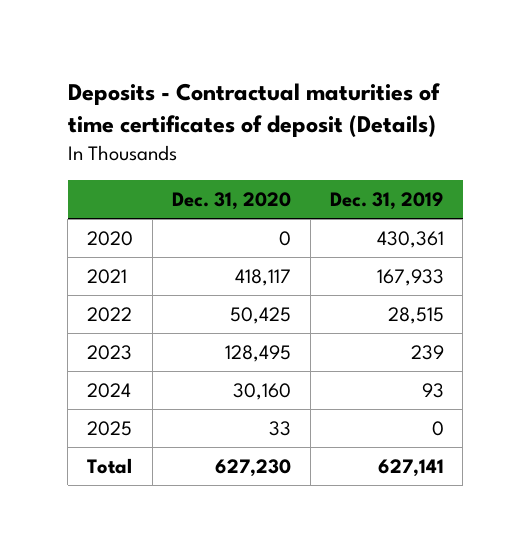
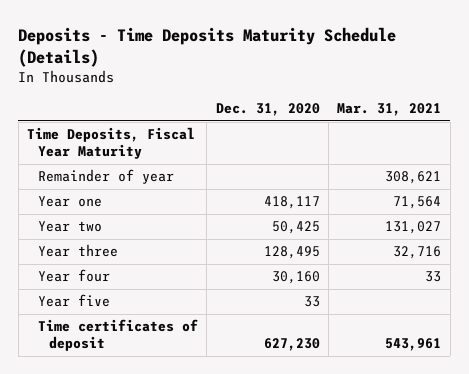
- Deposits - Contractual maturities of time certificates of deposit (Details)
+ Deposits - Time Deposits Maturity Schedule (Details)
- | Dec. 31, 2020 | Dec. 31, 2019
+ | Dec. 31, 2020 | Mar. 31, 2021
- 2020 | 0 | 430,361
- 2021 | 418,117 | 167,933
- 2022 | 50,425 | 28,515
- 2023 | 128,495 | 239
- 2024 | 30,160 | 93
- 2025 | 33 | 0
- Total | 627,230 | 627,141
+ Time Deposits, Fiscal Year Maturity
+ Remainder of year | | 308,621
+ Year one | 418,117 | 71,564
+ Year two | 50,425 | 131,027
+ Year three | 128,495 | 32,716
+ Year four | 30,160 | 33
+ Year five | 33 |
+ Time certificates of deposit | 627,230 | 543,961

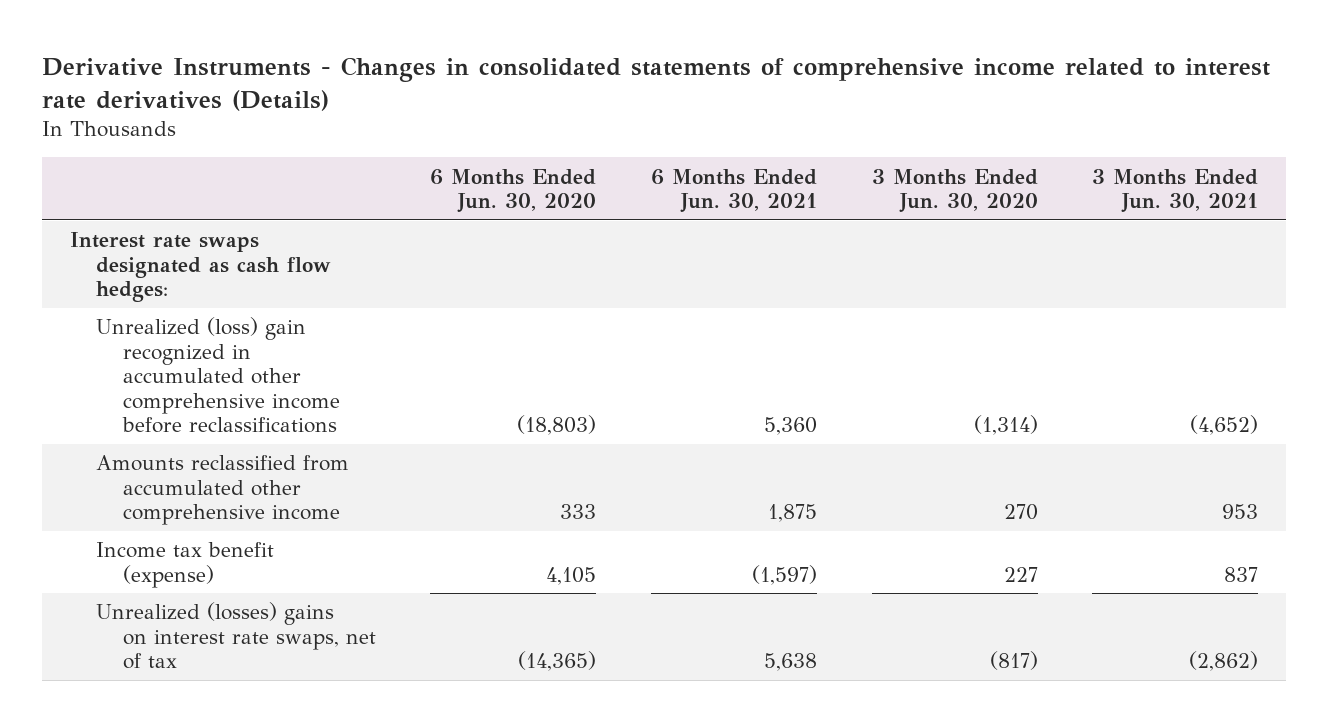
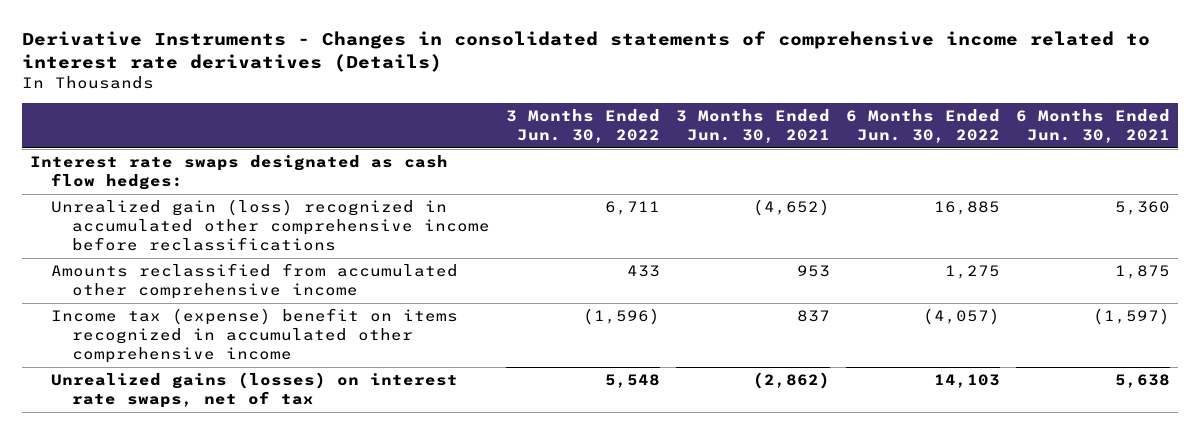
- | 6 Months Ended Jun. 30, 2020 | 6 Months Ended Jun. 30, 2021 | 3 Months Ended Jun. 30, 2020 | 3 Months Ended Jun. 30, 2021
+ | 3 Months Ended Jun. 30, 2022 | 3 Months Ended Jun. 30, 2021 | 6 Months Ended Jun. 30, 2022 | 6 Months Ended Jun. 30, 2021
- Unrealized (loss) gain recognized in accumulated other comprehensive income before reclassifications | (18,803) | 5,360 | (1,314) | (4,652)
+ Unrealized gain (loss) recognized in accumulated other comprehensive income before reclassifications | 6,711 | (4,652) | 16,885 | 5,360
- Income tax benefit (expense) | 4,105 | (1,597) | 227 | 837
- Unrealized (losses) gains on interest rate swaps, net of tax | (14,365) | 5,638 | (817) | (2,862)
+ Income tax (expense) benefit on items recognized in accumulated other comprehensive income | (1,596) | 837 | (4,057) | (1,597)
+ Unrealized gains (losses) on interest rate swaps, net of tax | 5,548 | (2,862) | 14,103 | 5,638

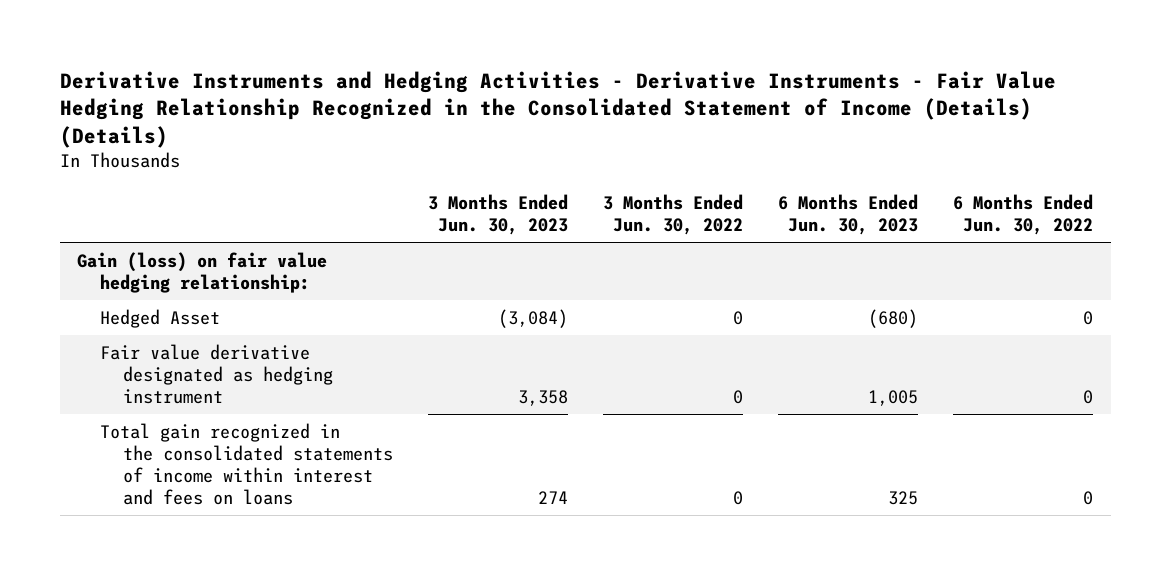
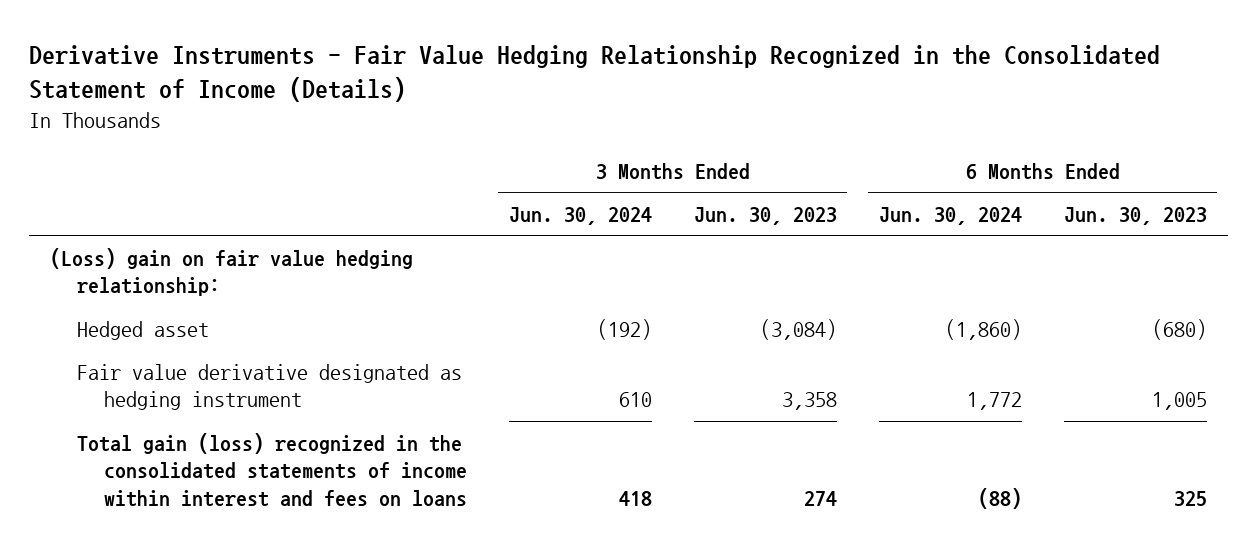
- Derivative Instruments and Hedging Activities - Derivative Instruments - Fair Value Hedging Relationship Recognized in the Consolidated Statement of Income (Details) (Details)
+ Derivative Instruments - Fair Value Hedging Relationship Recognized in the Consolidated Statement of Income (Details)
- | 3 Months Ended Jun. 30, 2023 | 3 Months Ended Jun. 30, 2022 | 6 Months Ended Jun. 30, 2023 | 6 Months Ended Jun. 30, 2022
+ | 3 Months Ended Jun. 30, 2024 | 3 Months Ended Jun. 30, 2023 | 6 Months Ended Jun. 30, 2024 | 6 Months Ended Jun. 30, 2023
- Gain (loss) on fair value hedging relationship:
- Hedged Asset | (3,084) | 0 | (680) | 0
+ (Loss) gain on fair value hedging relationship:
+ Hedged asset | (192) | (3,084) | (1,860) | (680)
- Total gain recognized in the consolidated statements of income within interest and fees on loans | 274 | 0 | 325 | 0
+ Total gain (loss) recognized in the consolidated statements of income within interest and fees on loans | 418 | 274 | (88) | 325

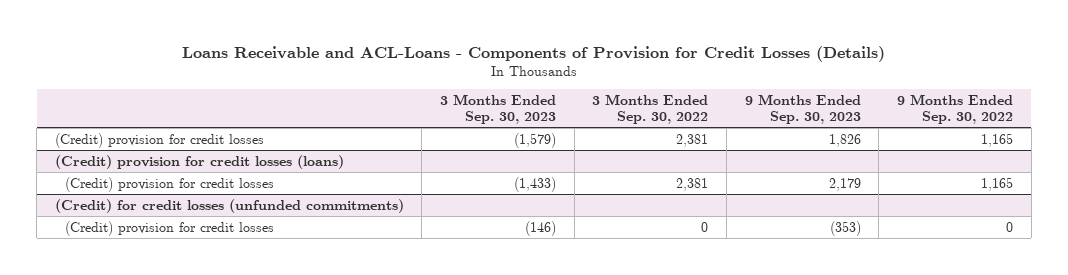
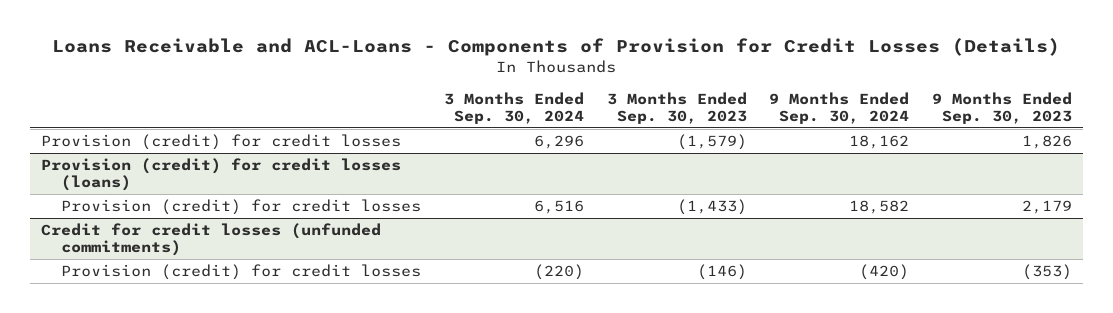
- | 3 Months Ended Sep. 30, 2023 | 3 Months Ended Sep. 30, 2022 | 9 Months Ended Sep. 30, 2023 | 9 Months Ended Sep. 30, 2022
+ | 3 Months Ended Sep. 30, 2024 | 3 Months Ended Sep. 30, 2023 | 9 Months Ended Sep. 30, 2024 | 9 Months Ended Sep. 30, 2023
- (Credit) provision for credit losses | (1,579) | 2,381 | 1,826 | 1,165
- (Credit) provision for credit losses (loans)
- (Credit) provision for credit losses | (1,433) | 2,381 | 2,179 | 1,165
- (Credit) for credit losses (unfunded commitments)
- (Credit) provision for credit losses | (146) | 0 | (353) | 0
+ Provision (credit) for credit losses | 6,296 | (1,579) | 18,162 | 1,826
+ Provision (credit) for credit losses (loans)
+ Provision (credit) for credit losses | 6,516 | (1,433) | 18,582 | 2,179
+ Credit for credit losses (unfunded commitments)
+ Provision (credit) for credit losses | (220) | (146) | (420) | (353)

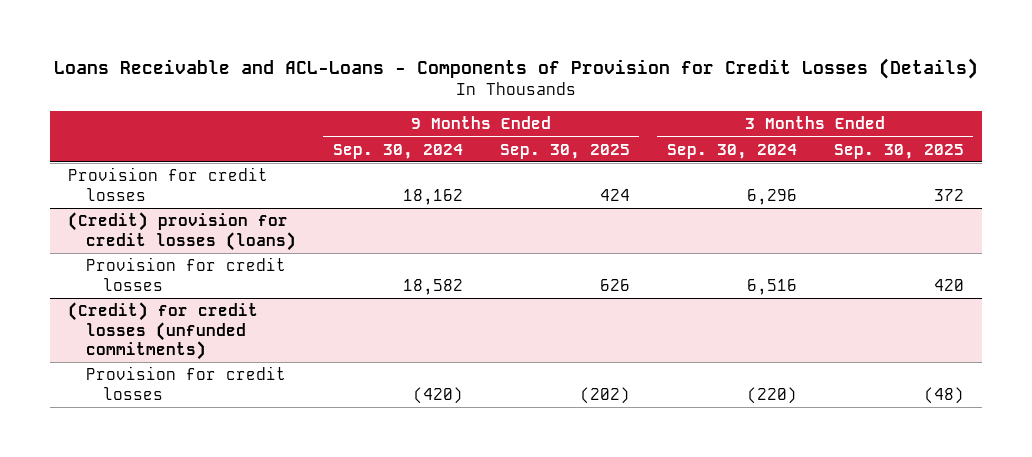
- | 3 Months Ended Sep. 30, 2024 | 3 Months Ended Sep. 30, 2023 | 9 Months Ended Sep. 30, 2024 | 9 Months Ended Sep. 30, 2023
+ | 9 Months Ended Sep. 30, 2024 | 9 Months Ended Sep. 30, 2025 | 3 Months Ended Sep. 30, 2024 | 3 Months Ended Sep. 30, 2025
- Provision (credit) for credit losses | 6,296 | (1,579) | 18,162 | 1,826
- Provision (credit) for credit losses (loans)
- Provision (credit) for credit losses | 6,516 | (1,433) | 18,582 | 2,179
- Credit for credit losses (unfunded commitments)
- Provision (credit) for credit losses | (220) | (146) | (420) | (353)
+ Provision for credit losses | 18,162 | 424 | 6,296 | 372
+ (Credit) provision for credit losses (loans)
+ Provision for credit losses | 18,582 | 626 | 6,516 | 420
+ (Credit) for credit losses (unfunded commitments)
+ Provision for credit losses | (420) | (202) | (220) | (48)

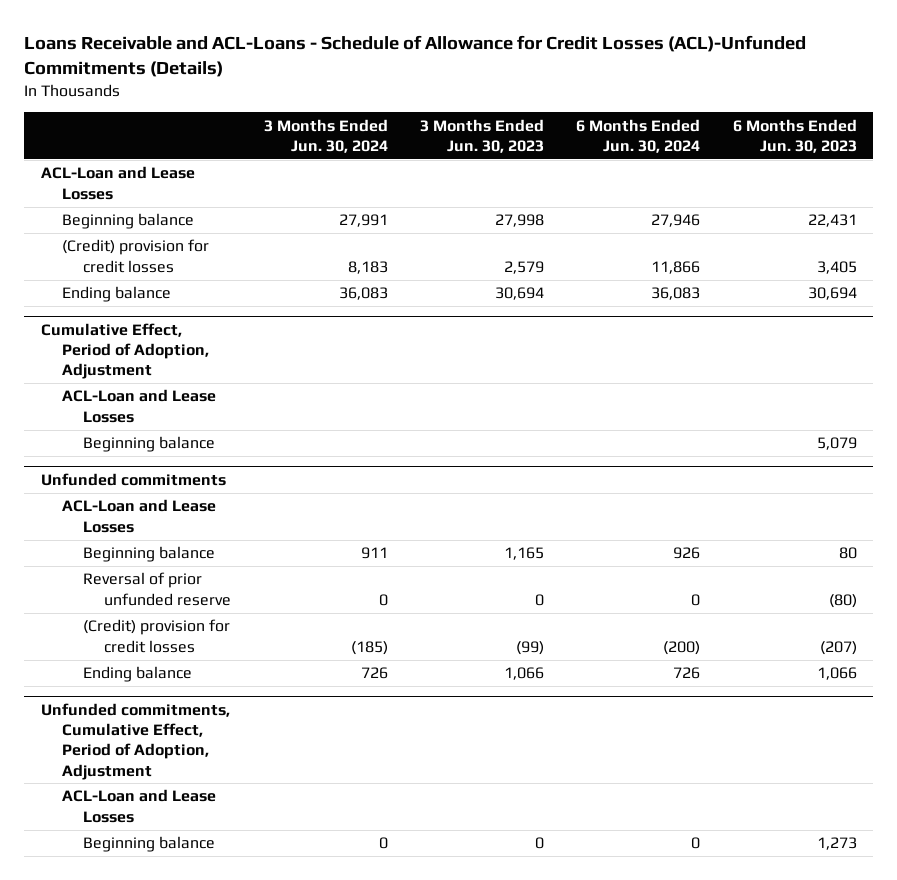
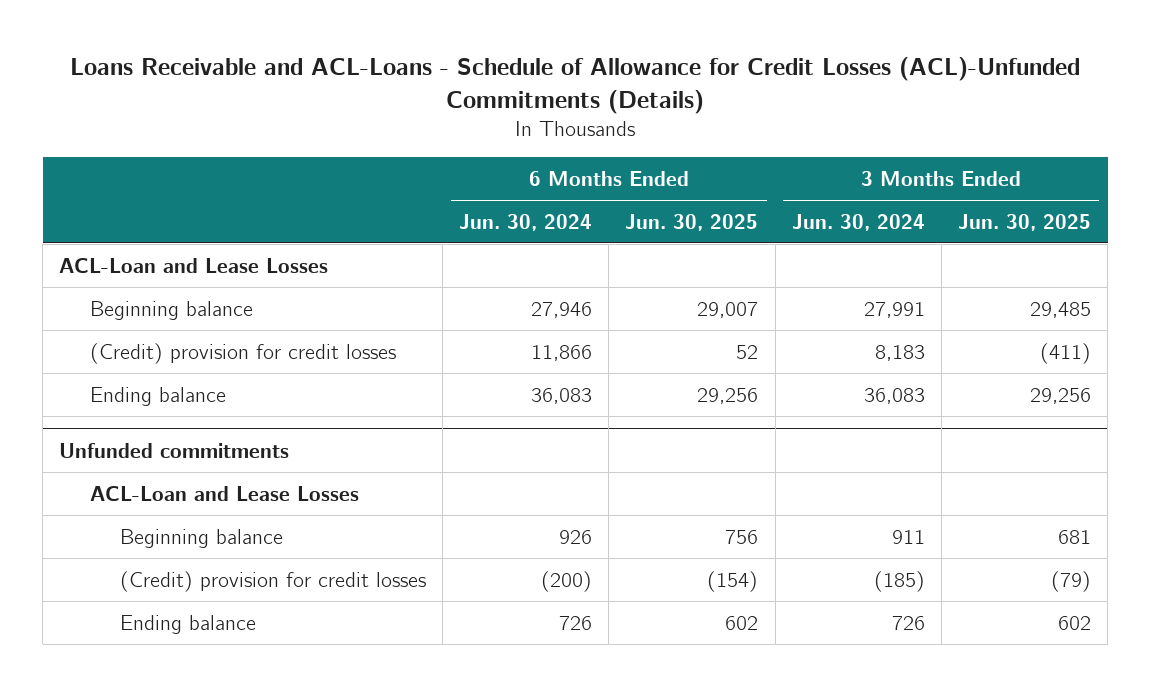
- | 3 Months Ended Jun. 30, 2024 | 3 Months Ended Jun. 30, 2023 | 6 Months Ended Jun. 30, 2024 | 6 Months Ended Jun. 30, 2023
+ | 6 Months Ended Jun. 30, 2024 | 6 Months Ended Jun. 30, 2025 | 3 Months Ended Jun. 30, 2024 | 3 Months Ended Jun. 30, 2025
- Cumulative Effect, Period of Adoption, Adjustment
- ACL-Loan and Lease Losses
- Beginning balance | | | | 5,079
@ Unfunded commitments
- Reversal of prior unfunded reserve | 0 | 0 | 0 | (80)
- Unfunded commitments, Cumulative Effect, Period of Adoption, Adjustment
- ACL-Loan and Lease Losses
- Beginning balance | 0 | 0 | 0 | 1,273

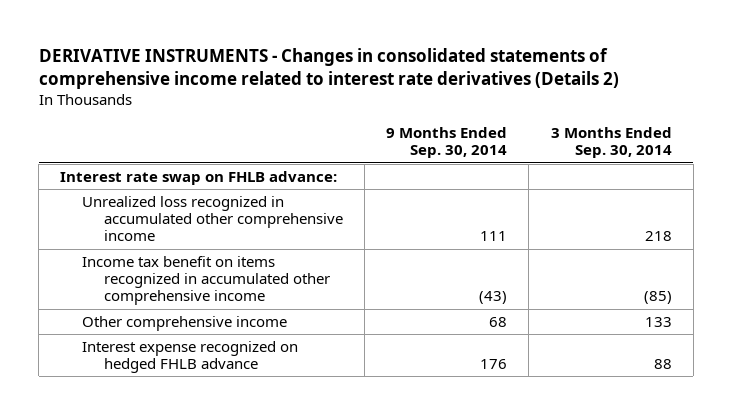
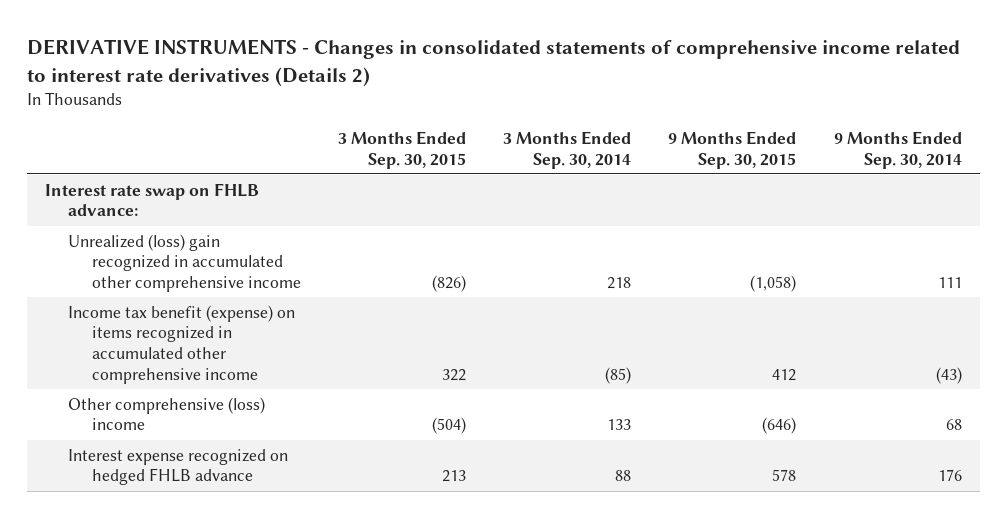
- | 9 Months Ended Sep. 30, 2014 | 3 Months Ended Sep. 30, 2014
+ | 3 Months Ended Sep. 30, 2015 | 3 Months Ended Sep. 30, 2014 | 9 Months Ended Sep. 30, 2015 | 9 Months Ended Sep. 30, 2014
- Unrealized loss recognized in accumulated other comprehensive income | 111 | 218
- Income tax benefit on items recognized in accumulated other comprehensive income | (43) | (85)
- Other comprehensive income | 68 | 133
+ Unrealized (loss) gain recognized in accumulated other comprehensive income | (826) | 218 | (1,058) | 111
+ Income tax benefit (expense) on items recognized in accumulated other comprehensive income | 322 | (85) | 412 | (43)
+ Other comprehensive (loss) income | (504) | 133 | (646) | 68

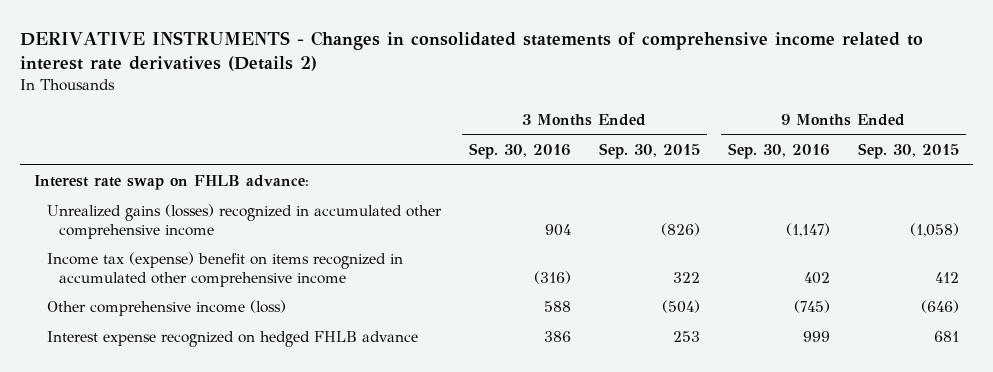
- | 3 Months Ended Sep. 30, 2015 | 3 Months Ended Sep. 30, 2014 | 9 Months Ended Sep. 30, 2015 | 9 Months Ended Sep. 30, 2014
+ | 3 Months Ended Sep. 30, 2016 | 3 Months Ended Sep. 30, 2015 | 9 Months Ended Sep. 30, 2016 | 9 Months Ended Sep. 30, 2015
- Unrealized (loss) gain recognized in accumulated other comprehensive income | (826) | 218 | (1,058) | 111
- Income tax benefit (expense) on items recognized in accumulated other comprehensive income | 322 | (85) | 412 | (43)
- Other comprehensive (loss) income | (504) | 133 | (646) | 68
- Interest expense recognized on hedged FHLB advance | 213 | 88 | 578 | 176
+ Unrealized gains (losses) recognized in accumulated other comprehensive income | 904 | (826) | (1,147) | (1,058)
+ Income tax (expense) benefit on items recognized in accumulated other comprehensive income | (316) | 322 | 402 | 412
+ Other comprehensive income (loss) | 588 | (504) | (745) | (646)
+ Interest expense recognized on hedged FHLB advance | 386 | 253 | 999 | 681

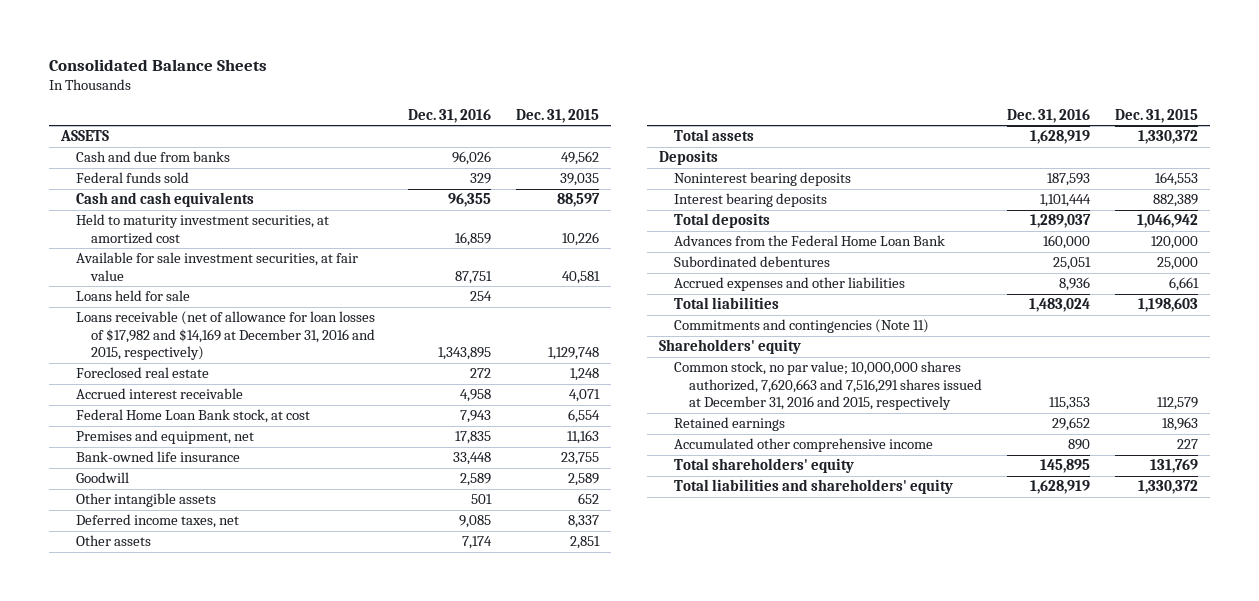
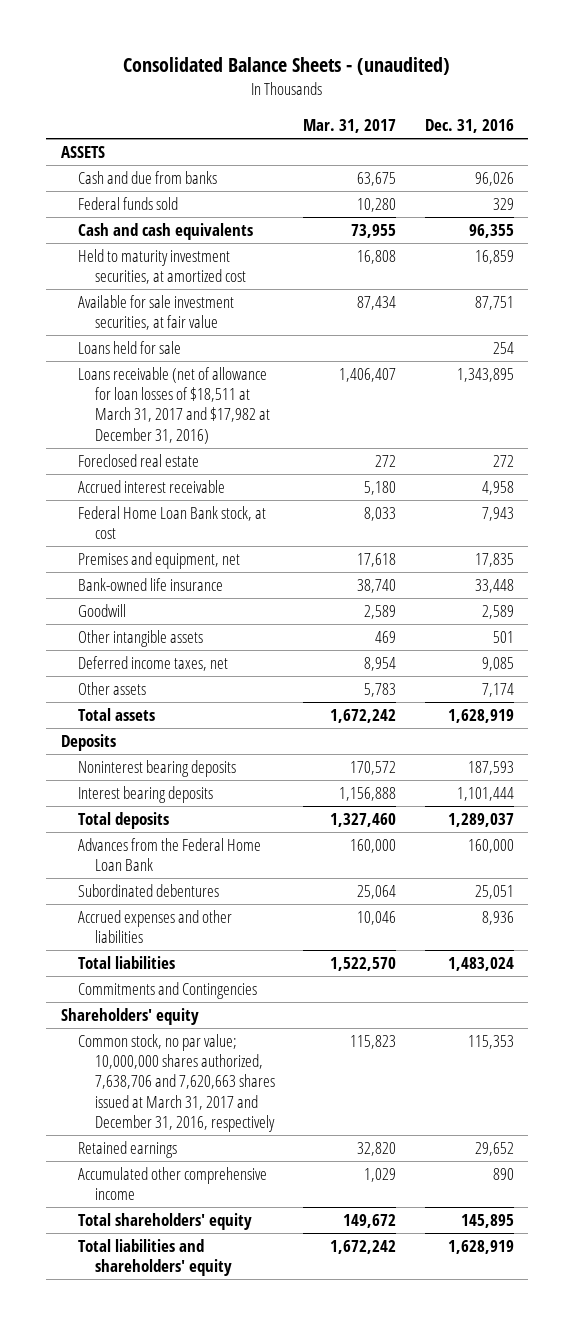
- Consolidated Balance Sheets
+ Consolidated Balance Sheets - (unaudited)
- | Dec. 31, 2016 | Dec. 31, 2015
+ | Mar. 31, 2017 | Dec. 31, 2016
- Loans receivable (net of allowance for loan losses of $17,982 and $14,169 at December 31, 2016 and 2015, respectively) | 1,343,895 | 1,129,748
+ Loans receivable (net of allowance for loan losses of $18,511 at March 31, 2017 and $17,982 at December 31, 2016) | 1,406,407 | 1,343,895
- Commitments and contingencies (Note 11)
+ Commitments and Contingencies
- Common stock, no par value; 10,000,000 shares authorized, 7,620,663 and 7,516,291 shares issued at December 31, 2016 and 2015, respectively | 115,353 | 112,579
+ Common stock, no par value; 10,000,000 shares authorized, 7,638,706 and 7,620,663 shares issued at March 31, 2017 and December 31, 2016, respectively | 115,823 | 115,353

